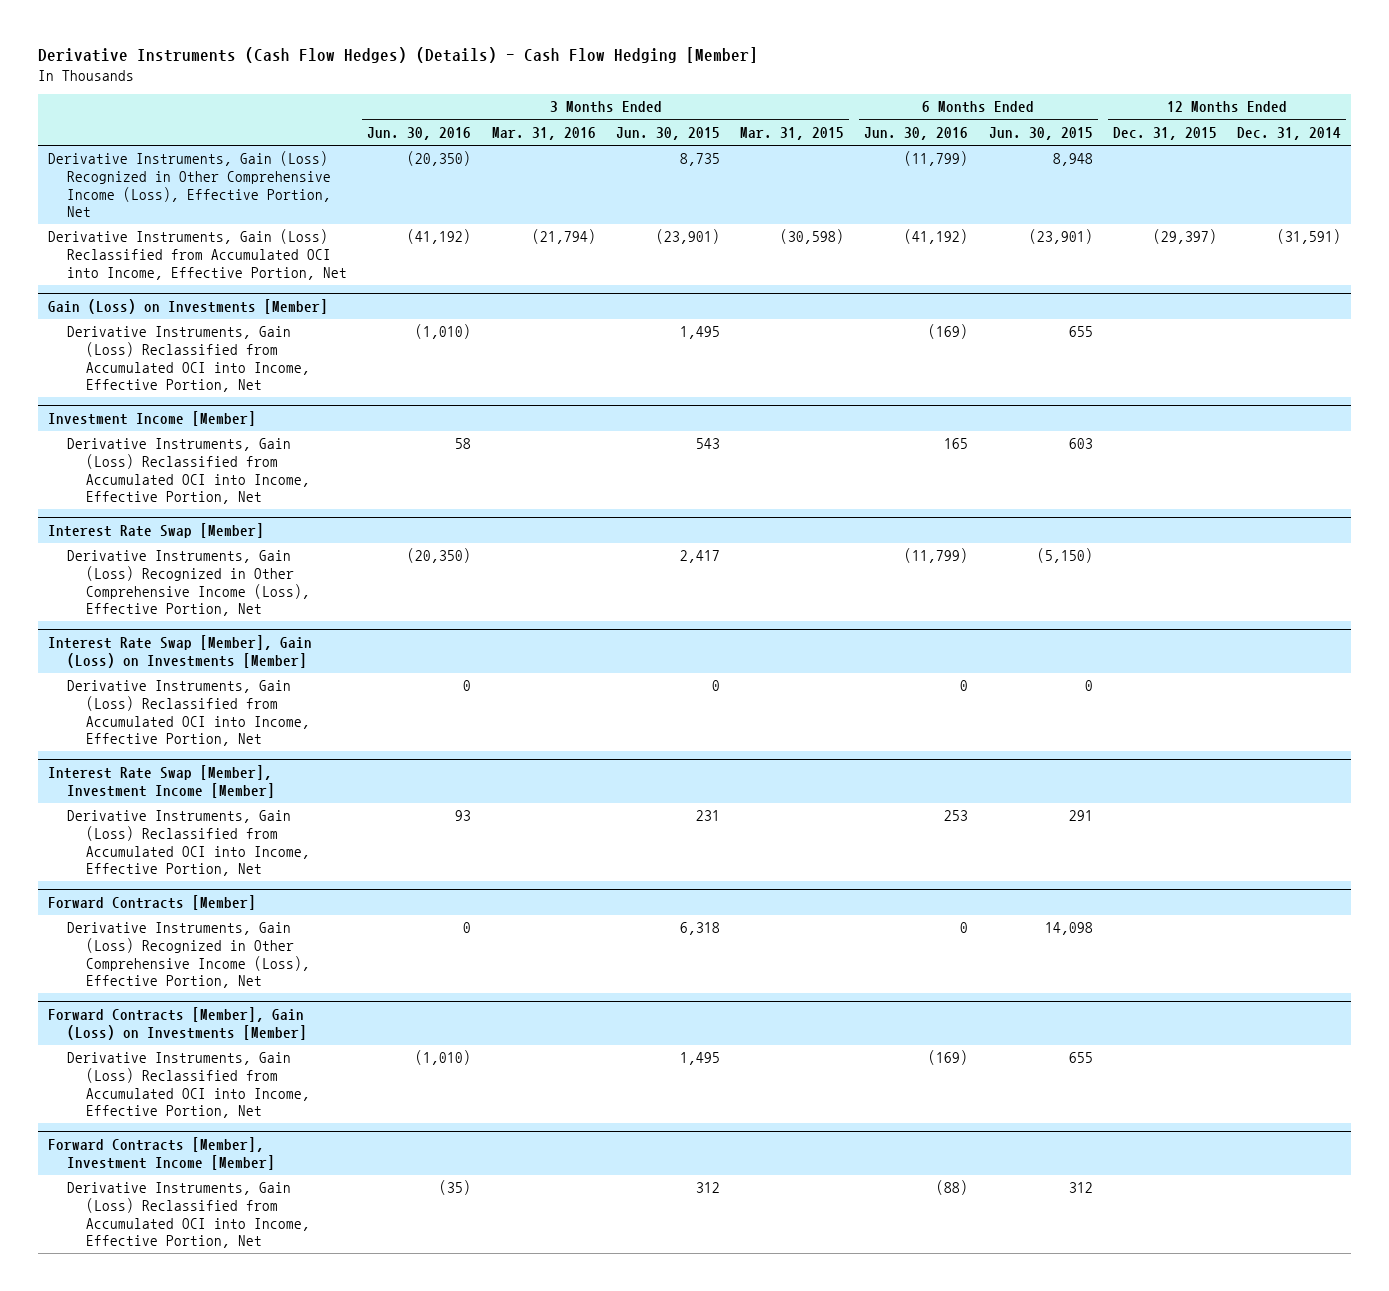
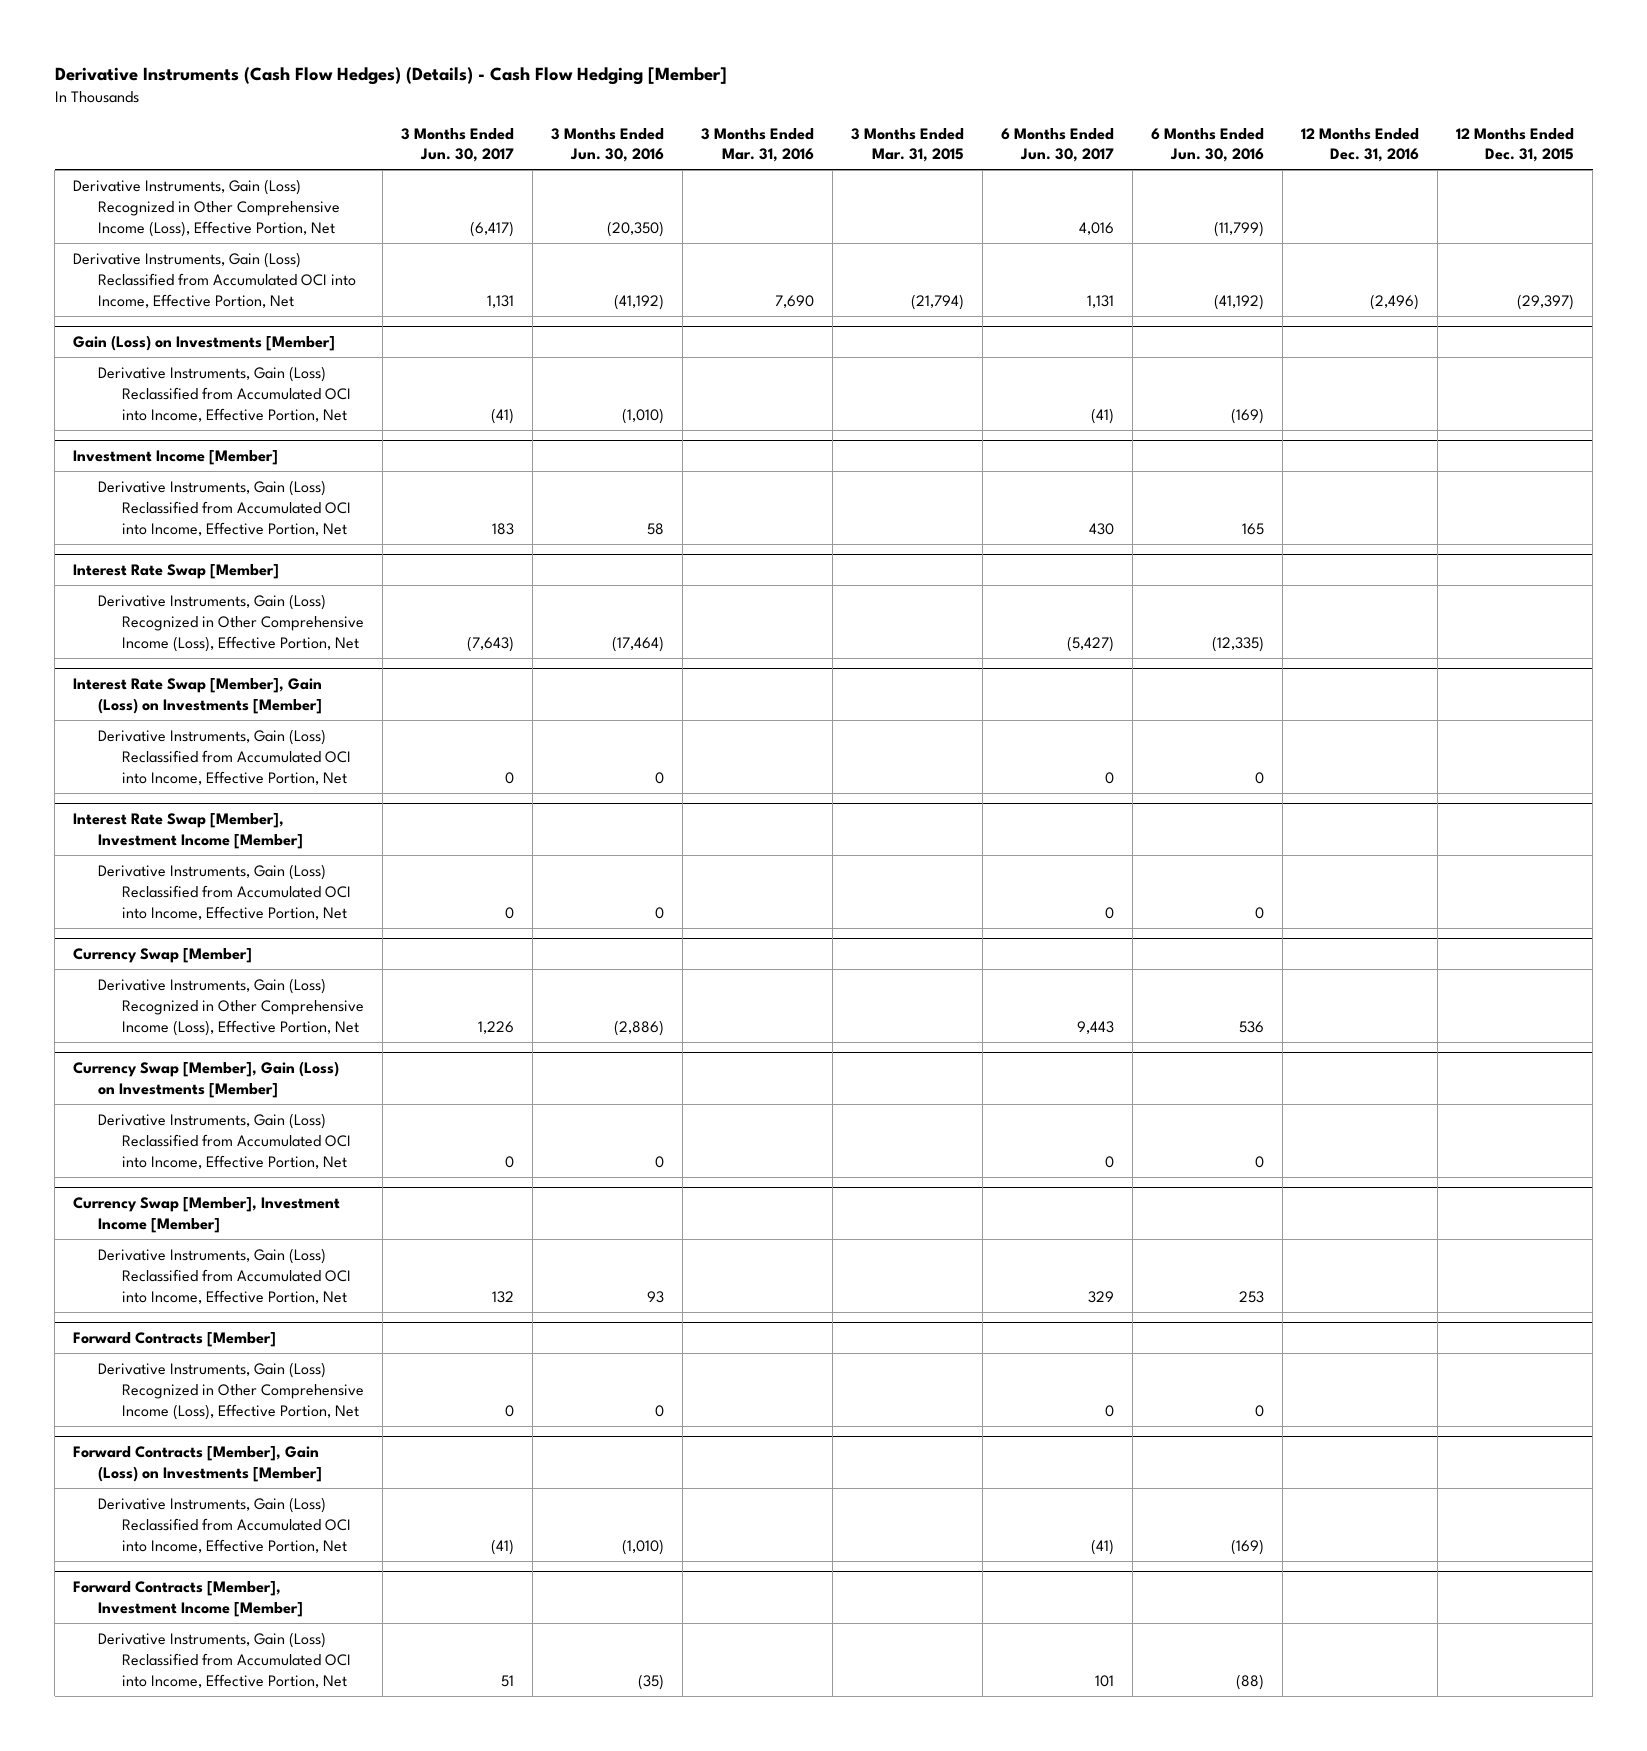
- | 3 Months Ended Jun. 30, 2016 | 3 Months Ended Mar. 31, 2016 | 3 Months Ended Jun. 30, 2015 | 3 Months Ended Mar. 31, 2015 | 6 Months Ended Jun. 30, 2016 | 6 Months Ended Jun. 30, 2015 | 12 Months Ended Dec. 31, 2015 | 12 Months Ended Dec. 31, 2014
+ | 3 Months Ended Jun. 30, 2017 | 3 Months Ended Jun. 30, 2016 | 3 Months Ended Mar. 31, 2016 | 3 Months Ended Mar. 31, 2015 | 6 Months Ended Jun. 30, 2017 | 6 Months Ended Jun. 30, 2016 | 12 Months Ended Dec. 31, 2016 | 12 Months Ended Dec. 31, 2015
- Derivative Instruments, Gain (Loss) Reclassified from Accumulated OCI into Income, Effective Portion, Net | (41,192) | (21,794) | (23,901) | (30,598) | (41,192) | (23,901) | (29,397) | (31,591)
+ Derivative Instruments, Gain (Loss) Reclassified from Accumulated OCI into Income, Effective Portion, Net | 1,131 | (41,192) | 7,690 | (21,794) | 1,131 | (41,192) | (2,496) | (29,397)
@ Interest Rate Swap [Member]
- Derivative Instruments, Gain (Loss) Recognized in Other Comprehensive Income (Loss), Effective Portion, Net | (20,350) | | 2,417 | | (11,799) | (5,150) | |
+ Derivative Instruments, Gain (Loss) Recognized in Other Comprehensive Income (Loss), Effective Portion, Net | (7,643) | (17,464) | | | (5,427) | (12,335) | |
@ Interest Rate Swap [Member], Investment Income [Member]
+ Derivative Instruments, Gain (Loss) Reclassified from Accumulated OCI into Income, Effective Portion, Net | 0 | 0 | | | 0 | 0 | |
+ Currency Swap [Member]
+ Derivative Instruments, Gain (Loss) Recognized in Other Comprehensive Income (Loss), Effective Portion, Net | 1,226 | (2,886) | | | 9,443 | 536 | |
+ Currency Swap [Member], Gain (Loss) on Investments [Member]
+ Derivative Instruments, Gain (Loss) Reclassified from Accumulated OCI into Income, Effective Portion, Net | 0 | 0 | | | 0 | 0 | |
+ Currency Swap [Member], Investment Income [Member]

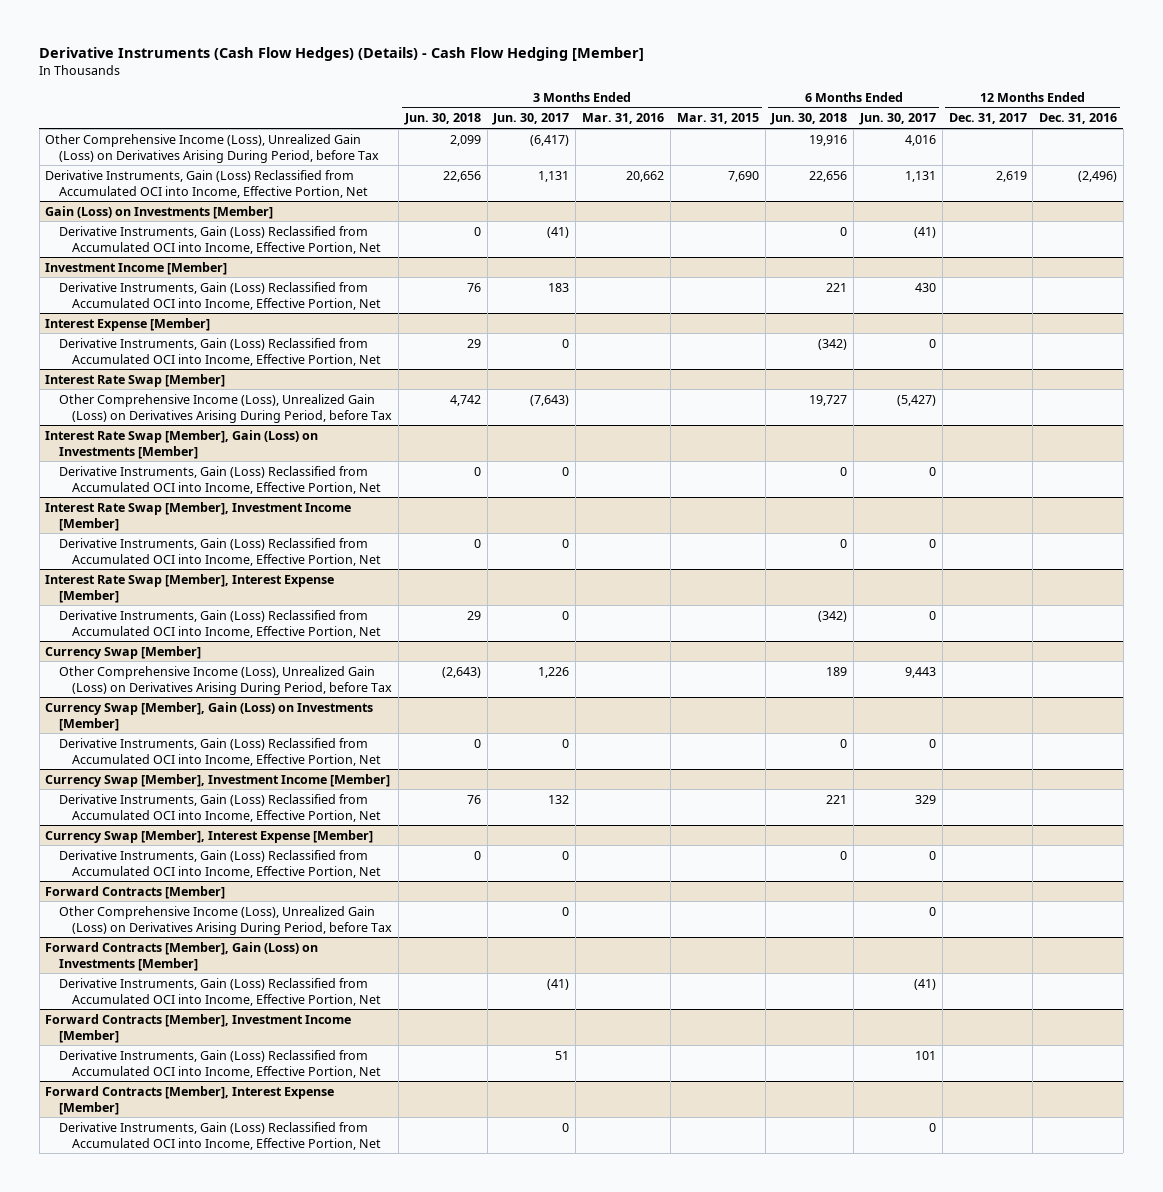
- | 3 Months Ended Jun. 30, 2017 | 3 Months Ended Jun. 30, 2016 | 3 Months Ended Mar. 31, 2016 | 3 Months Ended Mar. 31, 2015 | 6 Months Ended Jun. 30, 2017 | 6 Months Ended Jun. 30, 2016 | 12 Months Ended Dec. 31, 2016 | 12 Months Ended Dec. 31, 2015
+ | 3 Months Ended Jun. 30, 2018 | 3 Months Ended Jun. 30, 2017 | 3 Months Ended Mar. 31, 2016 | 3 Months Ended Mar. 31, 2015 | 6 Months Ended Jun. 30, 2018 | 6 Months Ended Jun. 30, 2017 | 12 Months Ended Dec. 31, 2017 | 12 Months Ended Dec. 31, 2016
- Derivative Instruments, Gain (Loss) Recognized in Other Comprehensive Income (Loss), Effective Portion, Net | (6,417) | (20,350) | | | 4,016 | (11,799) | |
- Derivative Instruments, Gain (Loss) Reclassified from Accumulated OCI into Income, Effective Portion, Net | 1,131 | (41,192) | 7,690 | (21,794) | 1,131 | (41,192) | (2,496) | (29,397)
+ Other Comprehensive Income (Loss), Unrealized Gain (Loss) on Derivatives Arising During Period, before Tax | 2,099 | (6,417) | | | 19,916 | 4,016 | |
+ Derivative Instruments, Gain (Loss) Reclassified from Accumulated OCI into Income, Effective Portion, Net | 22,656 | 1,131 | 20,662 | 7,690 | 22,656 | 1,131 | 2,619 | (2,496)
+ Interest Expense [Member]
+ Derivative Instruments, Gain (Loss) Reclassified from Accumulated OCI into Income, Effective Portion, Net | 29 | 0 | | | (342) | 0 | |
@ Interest Rate Swap [Member]
- Derivative Instruments, Gain (Loss) Recognized in Other Comprehensive Income (Loss), Effective Portion, Net | (7,643) | (17,464) | | | (5,427) | (12,335) | |
+ Other Comprehensive Income (Loss), Unrealized Gain (Loss) on Derivatives Arising During Period, before Tax | 4,742 | (7,643) | | | 19,727 | (5,427) | |
+ Interest Rate Swap [Member], Interest Expense [Member]
+ Derivative Instruments, Gain (Loss) Reclassified from Accumulated OCI into Income, Effective Portion, Net | 29 | 0 | | | (342) | 0 | |
@ Currency Swap [Member]
- Derivative Instruments, Gain (Loss) Recognized in Other Comprehensive Income (Loss), Effective Portion, Net | 1,226 | (2,886) | | | 9,443 | 536 | |
+ Other Comprehensive Income (Loss), Unrealized Gain (Loss) on Derivatives Arising During Period, before Tax | (2,643) | 1,226 | | | 189 | 9,443 | |
+ Currency Swap [Member], Interest Expense [Member]
+ Derivative Instruments, Gain (Loss) Reclassified from Accumulated OCI into Income, Effective Portion, Net | 0 | 0 | | | 0 | 0 | |
@ Forward Contracts [Member]
- Derivative Instruments, Gain (Loss) Recognized in Other Comprehensive Income (Loss), Effective Portion, Net | 0 | 0 | | | 0 | 0 | |
+ Other Comprehensive Income (Loss), Unrealized Gain (Loss) on Derivatives Arising During Period, before Tax | | 0 | | | | 0 | |
+ Forward Contracts [Member], Interest Expense [Member]
+ Derivative Instruments, Gain (Loss) Reclassified from Accumulated OCI into Income, Effective Portion, Net | | 0 | | | | 0 | |

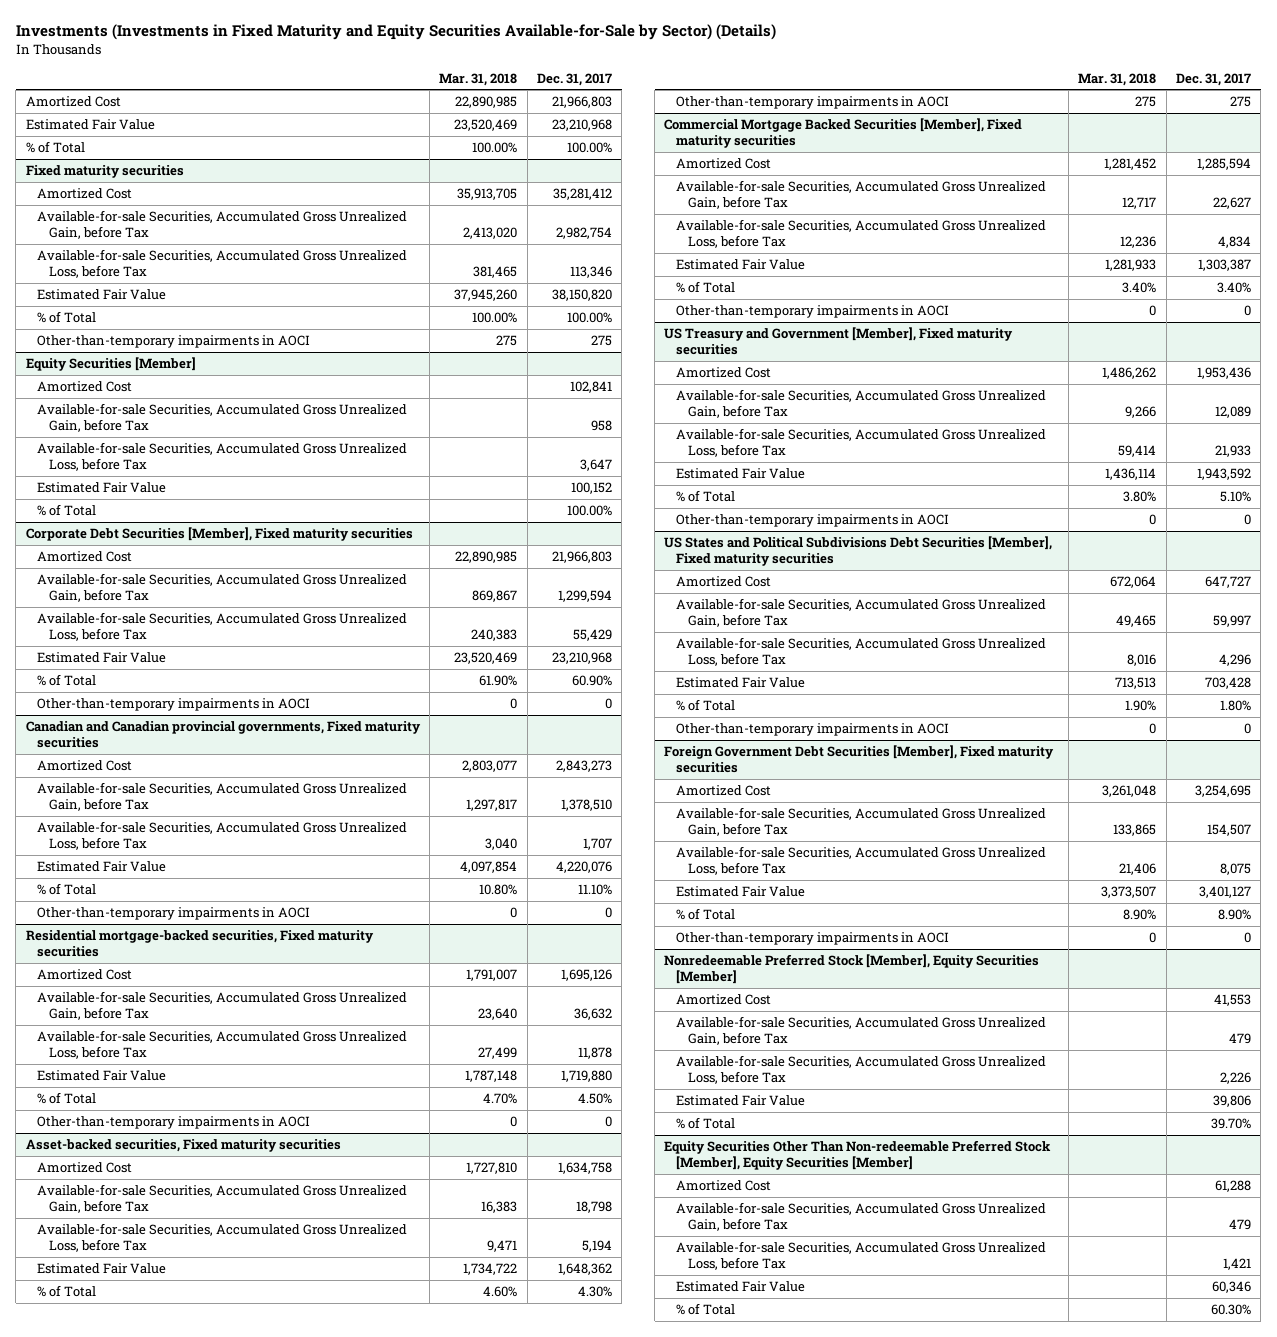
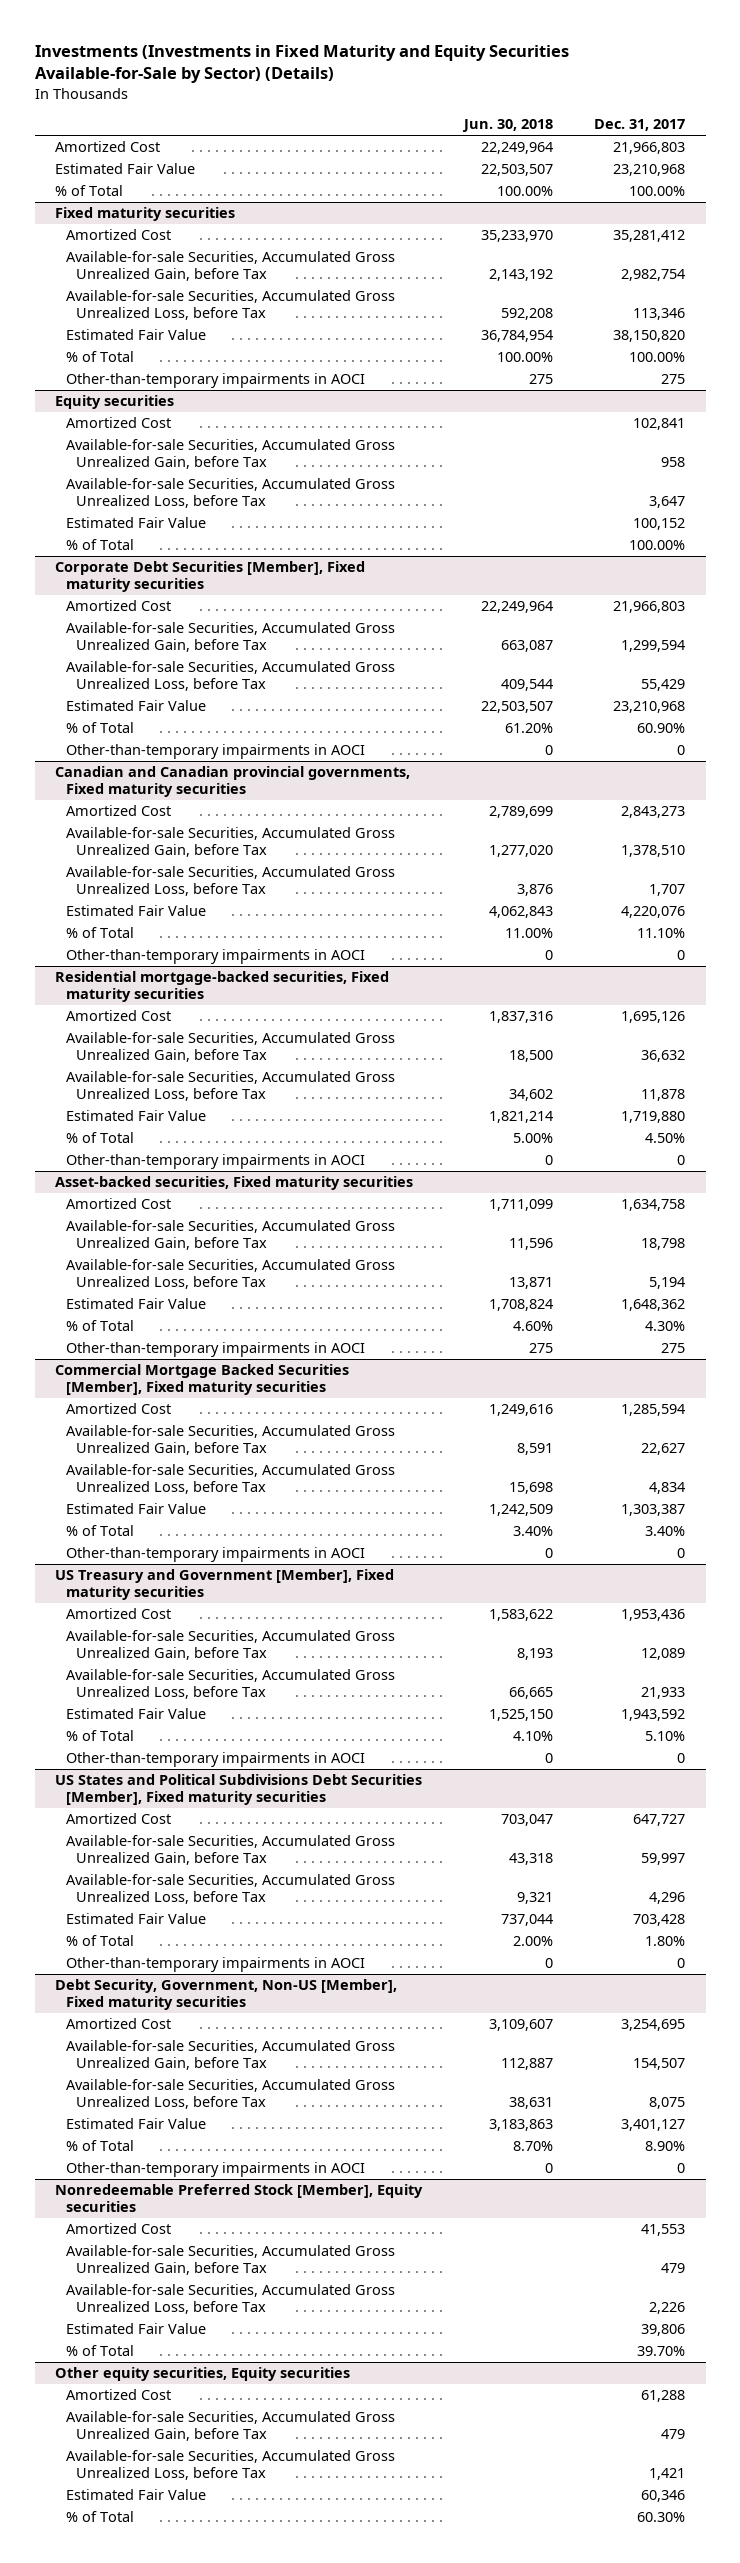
- | Mar. 31, 2018 | Dec. 31, 2017
+ | Jun. 30, 2018 | Dec. 31, 2017
- Equity Securities [Member]
+ Equity securities
- Foreign Government Debt Securities [Member], Fixed maturity securities
+ Debt Security, Government, Non-US [Member], Fixed maturity securities
- Nonredeemable Preferred Stock [Member], Equity Securities [Member]
+ Nonredeemable Preferred Stock [Member], Equity securities
- Equity Securities Other Than Non-redeemable Preferred Stock [Member], Equity Securities [Member]
+ Other equity securities, Equity securities

